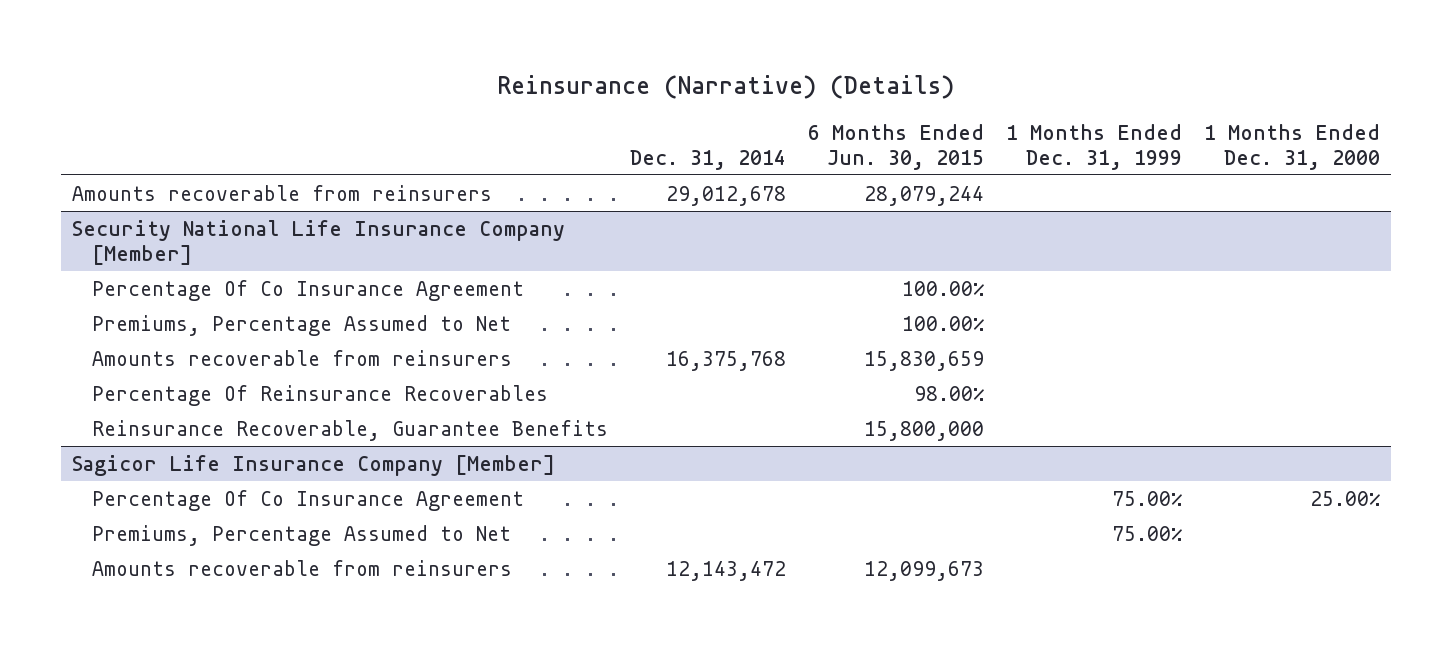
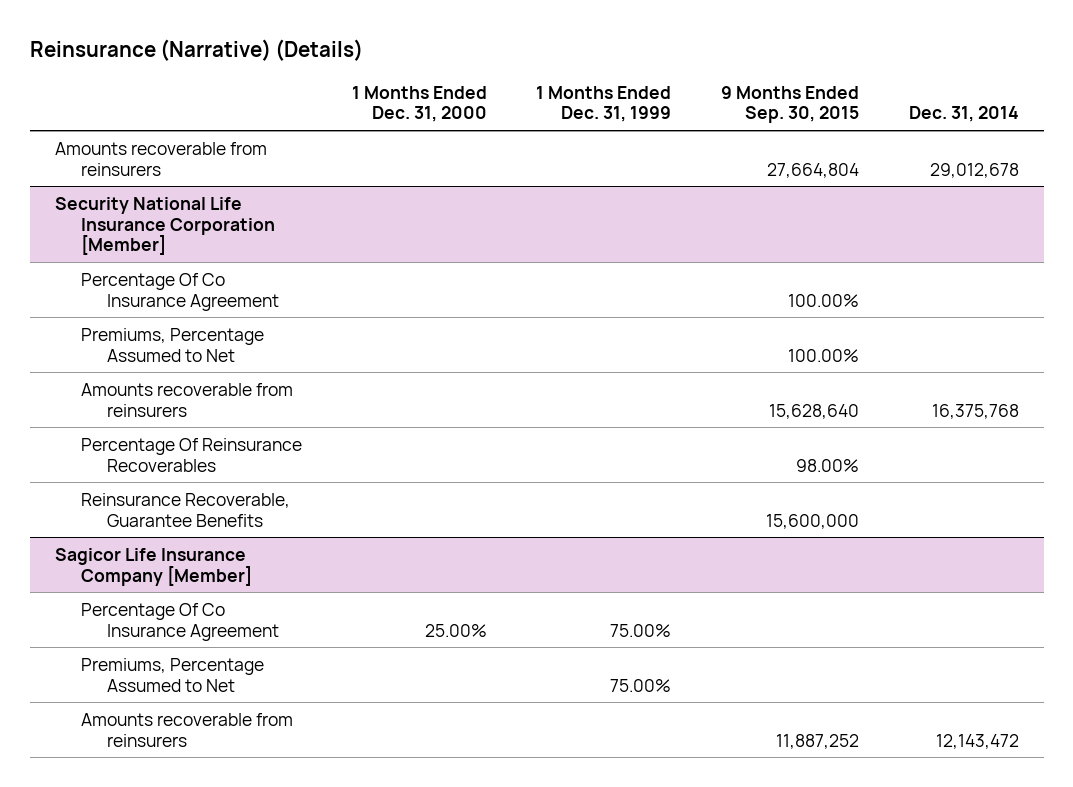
- | Dec. 31, 2014 | 6 Months Ended Jun. 30, 2015 | 1 Months Ended Dec. 31, 1999 | 1 Months Ended Dec. 31, 2000
+ | 1 Months Ended Dec. 31, 2000 | 1 Months Ended Dec. 31, 1999 | 9 Months Ended Sep. 30, 2015 | Dec. 31, 2014
- Security National Life Insurance Company [Member]
+ Security National Life Insurance Corporation [Member]

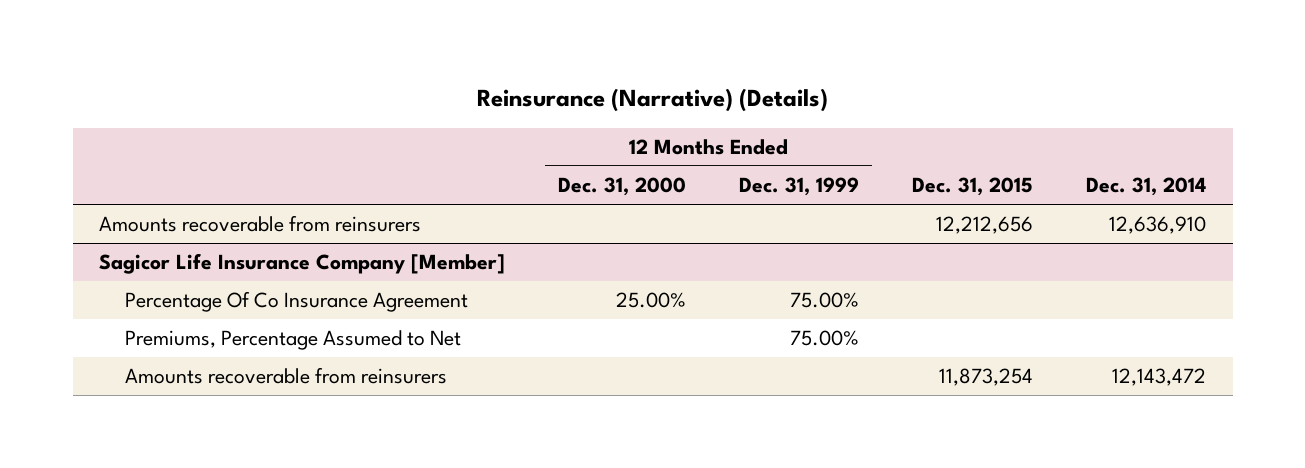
- | 1 Months Ended Dec. 31, 2000 | 1 Months Ended Dec. 31, 1999 | 9 Months Ended Sep. 30, 2015 | Dec. 31, 2014
+ | 12 Months Ended Dec. 31, 2000 | 12 Months Ended Dec. 31, 1999 | Dec. 31, 2015 | Dec. 31, 2014
- Amounts recoverable from reinsurers | | | 27,664,804 | 29,012,678
- Security National Life Insurance Corporation [Member]
- Percentage Of Co Insurance Agreement | | | 100.00% |
- Premiums, Percentage Assumed to Net | | | 100.00% |
- Amounts recoverable from reinsurers | | | 15,628,640 | 16,375,768
- Percentage Of Reinsurance Recoverables | | | 98.00% |
- Reinsurance Recoverable, Guarantee Benefits | | | 15,600,000 |
+ Amounts recoverable from reinsurers | | | 12,212,656 | 12,636,910

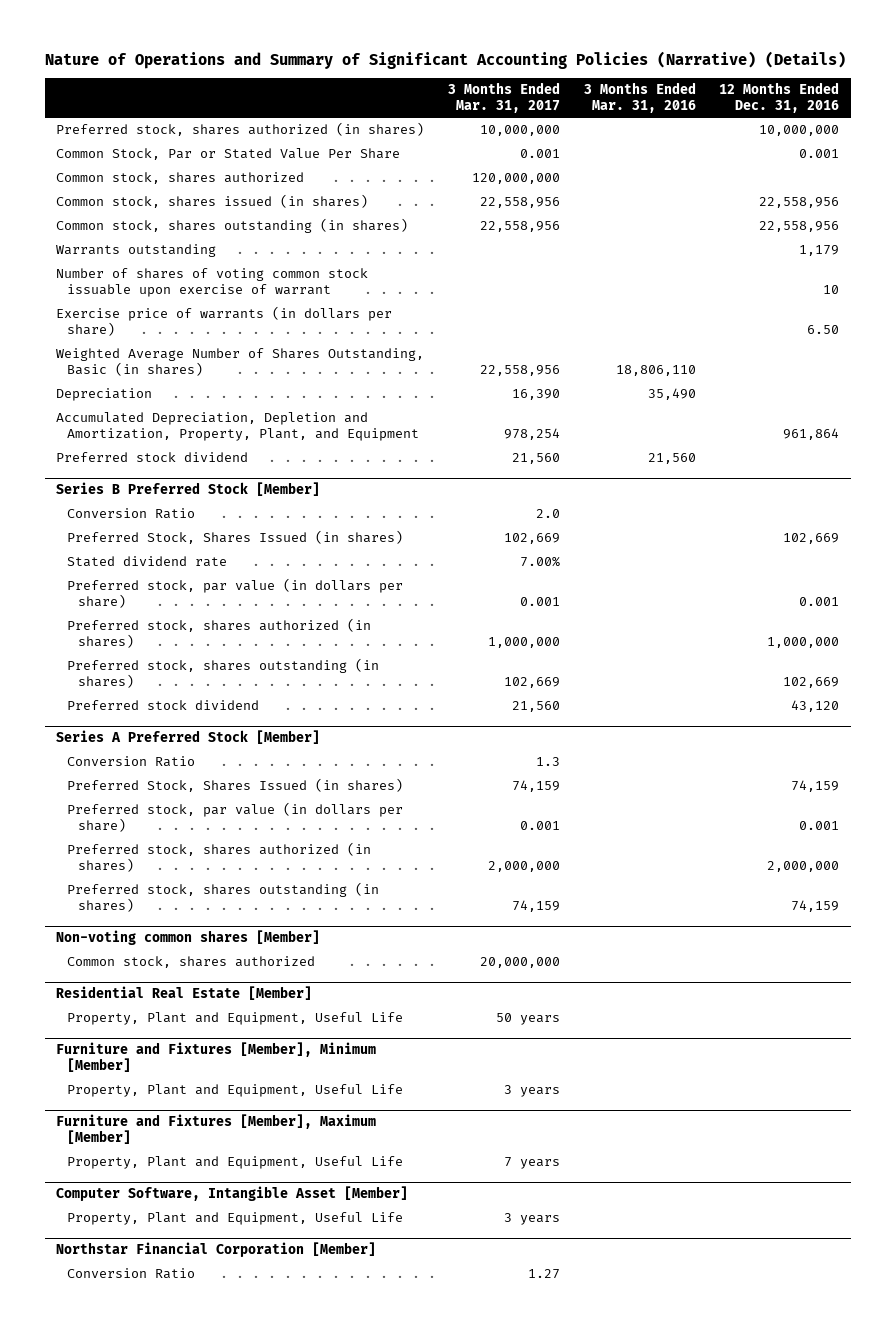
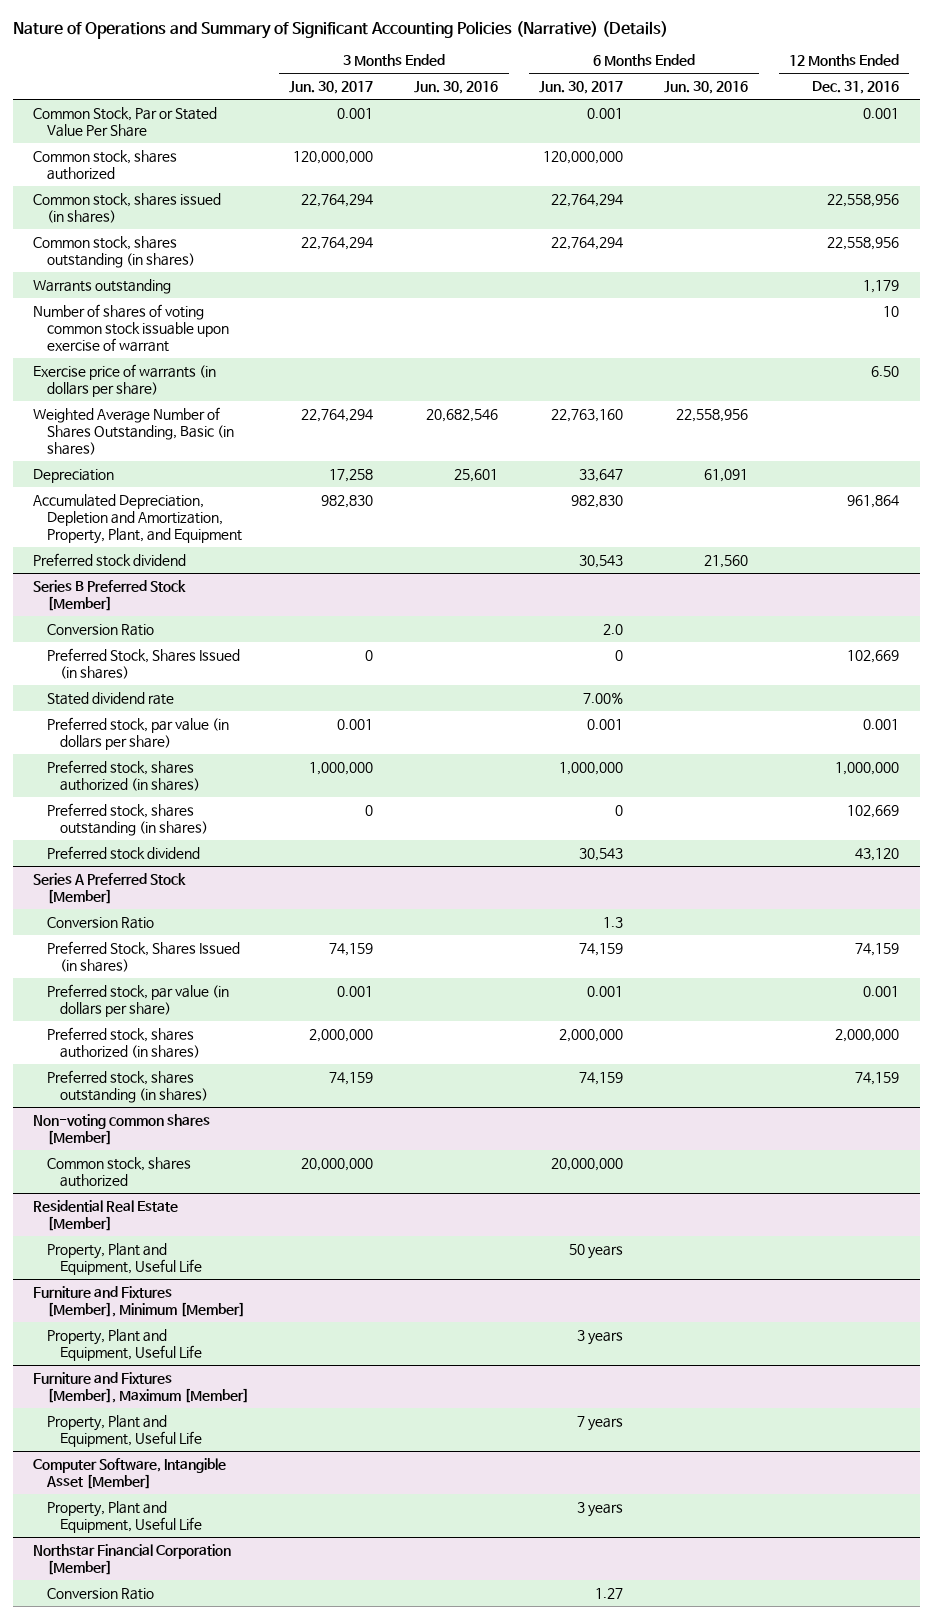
- | 3 Months Ended Mar. 31, 2017 | 3 Months Ended Mar. 31, 2016 | 12 Months Ended Dec. 31, 2016
+ | 3 Months Ended Jun. 30, 2017 | 3 Months Ended Jun. 30, 2016 | 6 Months Ended Jun. 30, 2017 | 6 Months Ended Jun. 30, 2016 | 12 Months Ended Dec. 31, 2016
- Preferred stock, shares authorized (in shares) | 10,000,000 | | 10,000,000

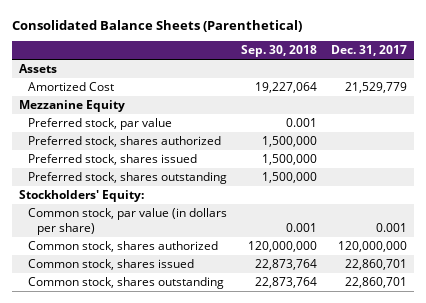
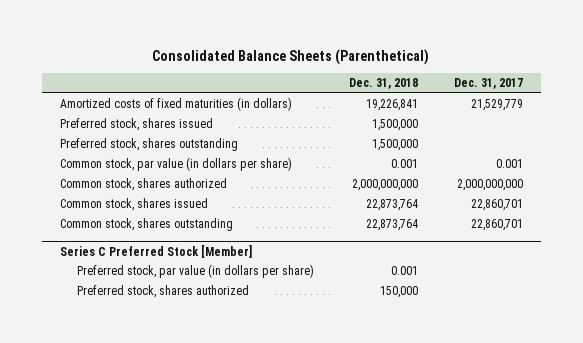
- | Sep. 30, 2018 | Dec. 31, 2017
+ | Dec. 31, 2018 | Dec. 31, 2017
- Assets
- Amortized Cost | 19,227,064 | 21,529,779
- Mezzanine Equity
- Preferred stock, par value | 0.001 |
- Preferred stock, shares authorized | 1,500,000 |
+ Amortized costs of fixed maturities (in dollars) | 19,226,841 | 21,529,779
- Stockholders' Equity:
- Common stock, shares authorized | 120,000,000 | 120,000,000
+ Common stock, shares authorized | 2,000,000,000 | 2,000,000,000
+ Series C Preferred Stock [Member]
+ Preferred stock, par value (in dollars per share) | 0.001 |
+ Preferred stock, shares authorized | 150,000 |

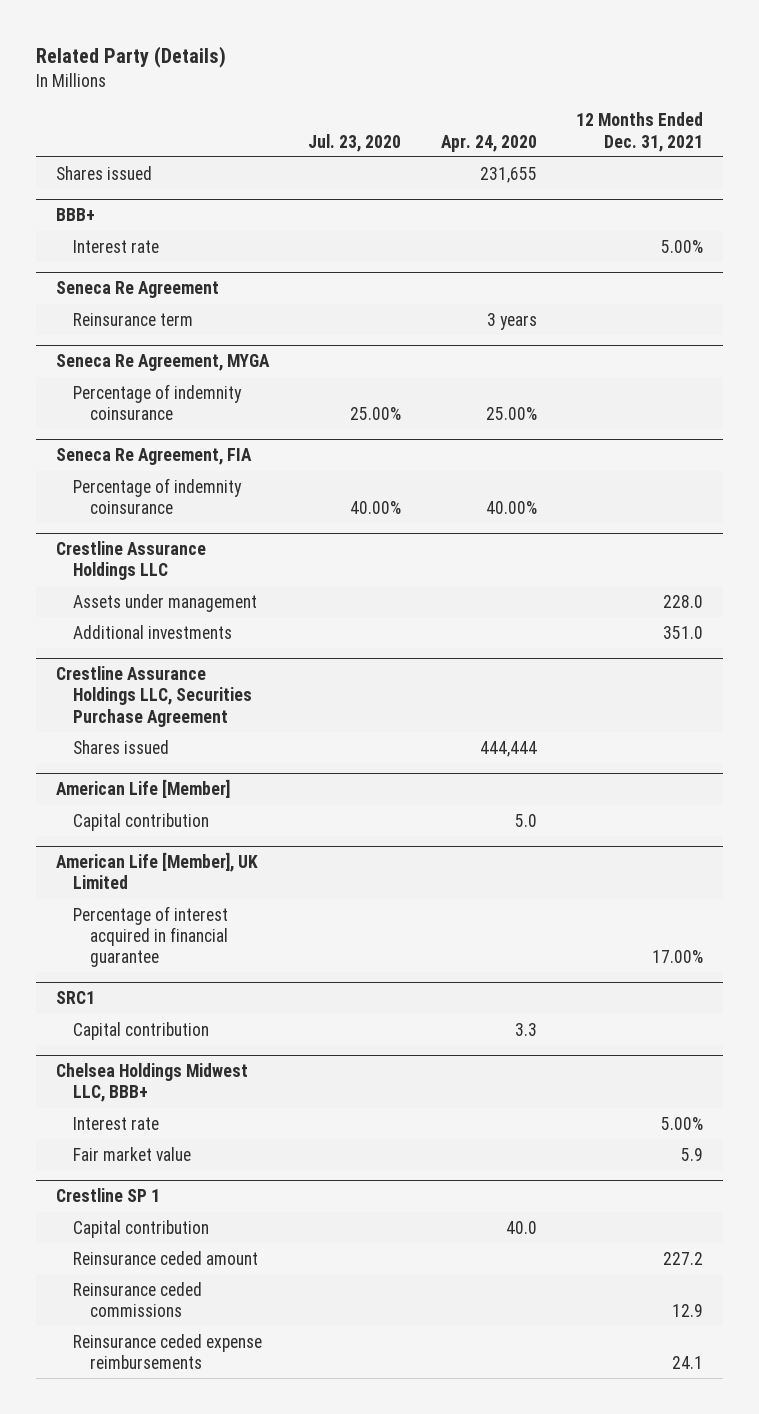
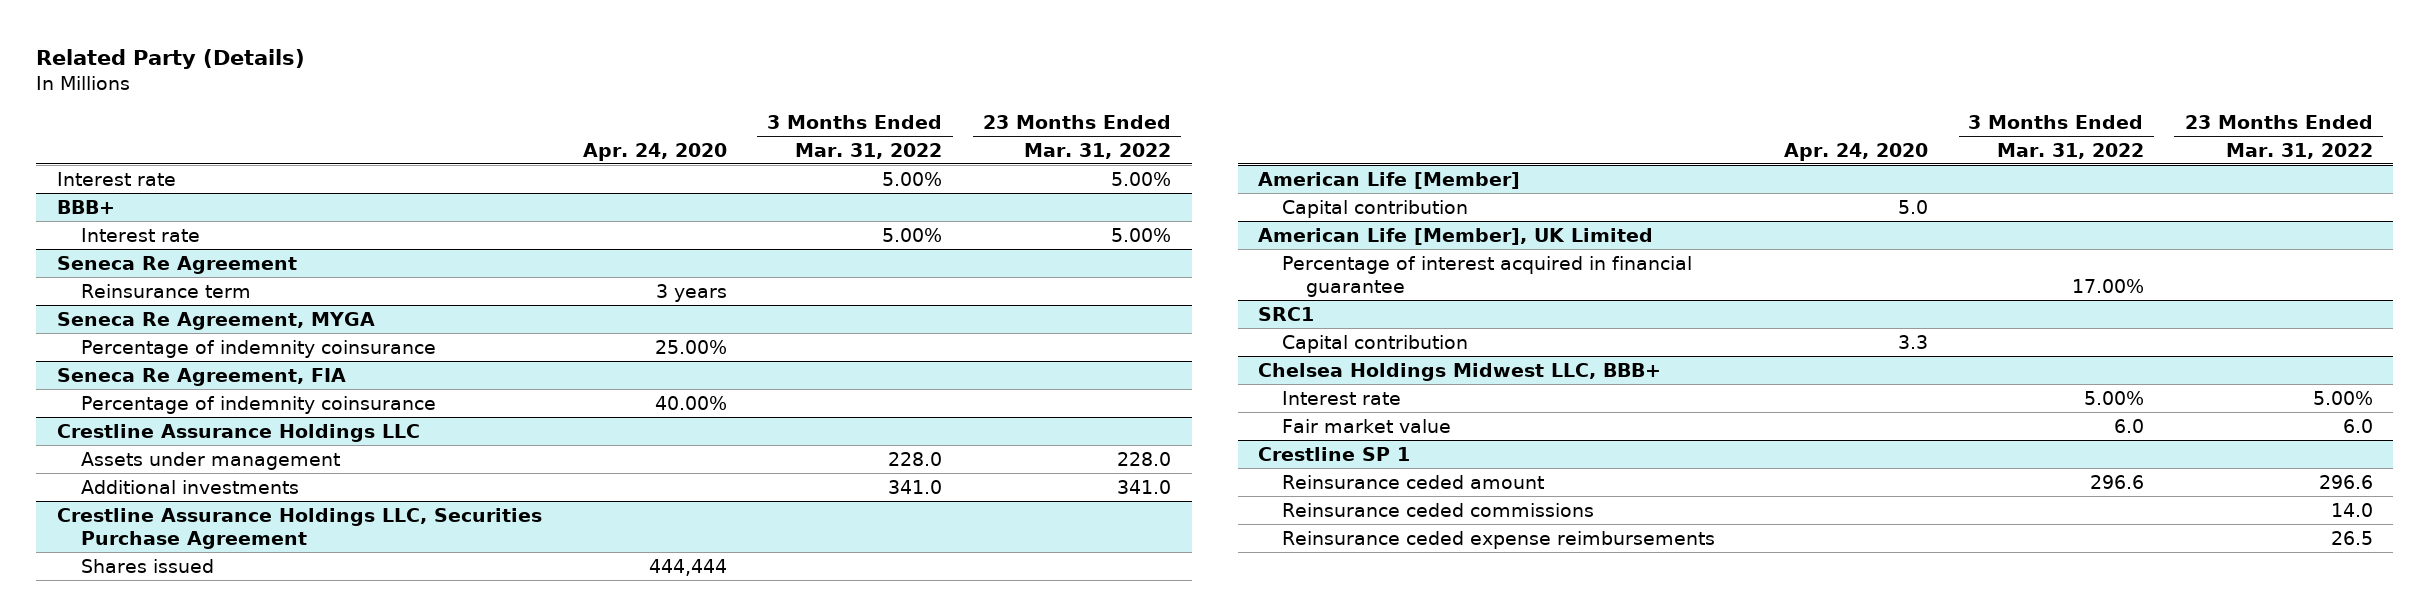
- | Jul. 23, 2020 | Apr. 24, 2020 | 12 Months Ended Dec. 31, 2021
+ | Apr. 24, 2020 | 3 Months Ended Mar. 31, 2022 | 23 Months Ended Mar. 31, 2022
- Shares issued | | 231,655 |
+ Interest rate | | 5.00% | 5.00%
@ Crestline SP 1
- Capital contribution | | 40.0 |

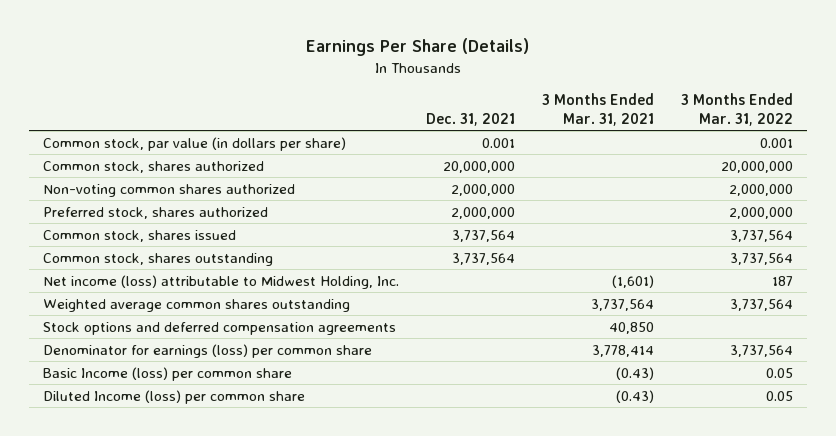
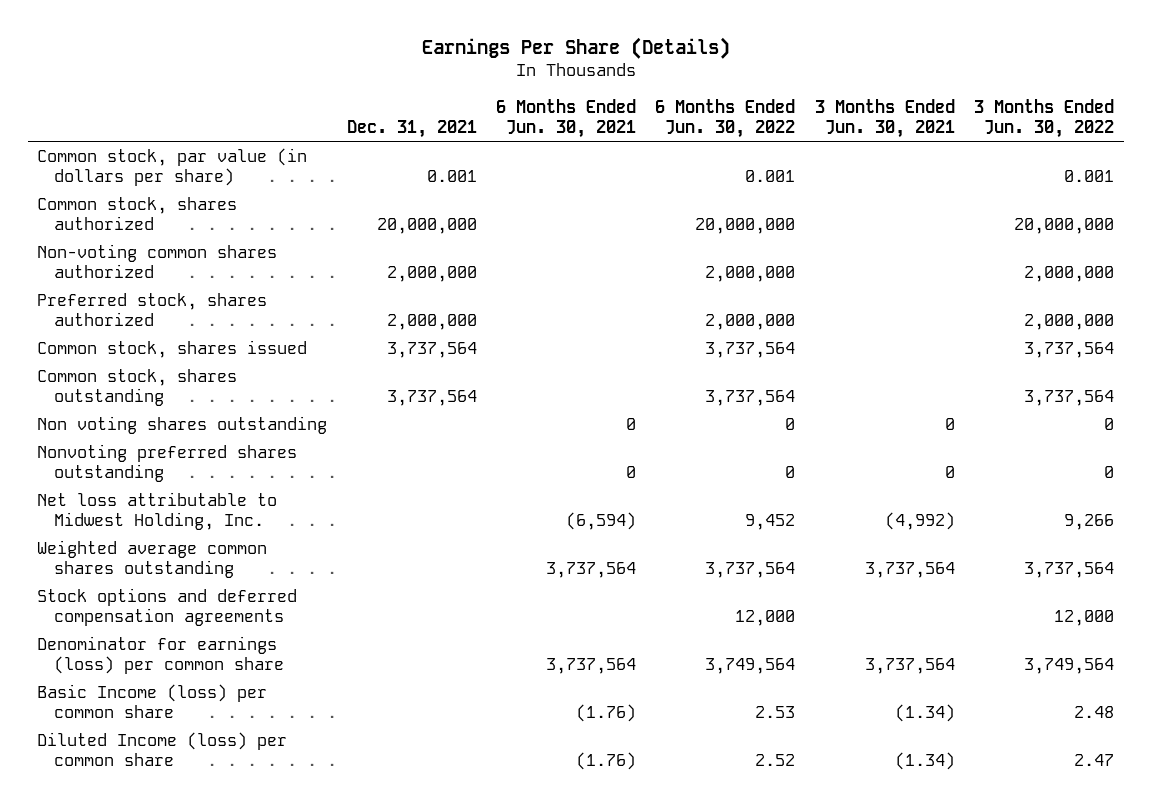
- | Dec. 31, 2021 | 3 Months Ended Mar. 31, 2021 | 3 Months Ended Mar. 31, 2022
+ | Dec. 31, 2021 | 6 Months Ended Jun. 30, 2021 | 6 Months Ended Jun. 30, 2022 | 3 Months Ended Jun. 30, 2021 | 3 Months Ended Jun. 30, 2022
- Net income (loss) attributable to Midwest Holding, Inc. | | (1,601) | 187
+ Non voting shares outstanding | | 0 | 0 | 0 | 0
+ Nonvoting preferred shares outstanding | | 0 | 0 | 0 | 0
+ Net loss attributable to Midwest Holding, Inc. | | (6,594) | 9,452 | (4,992) | 9,266

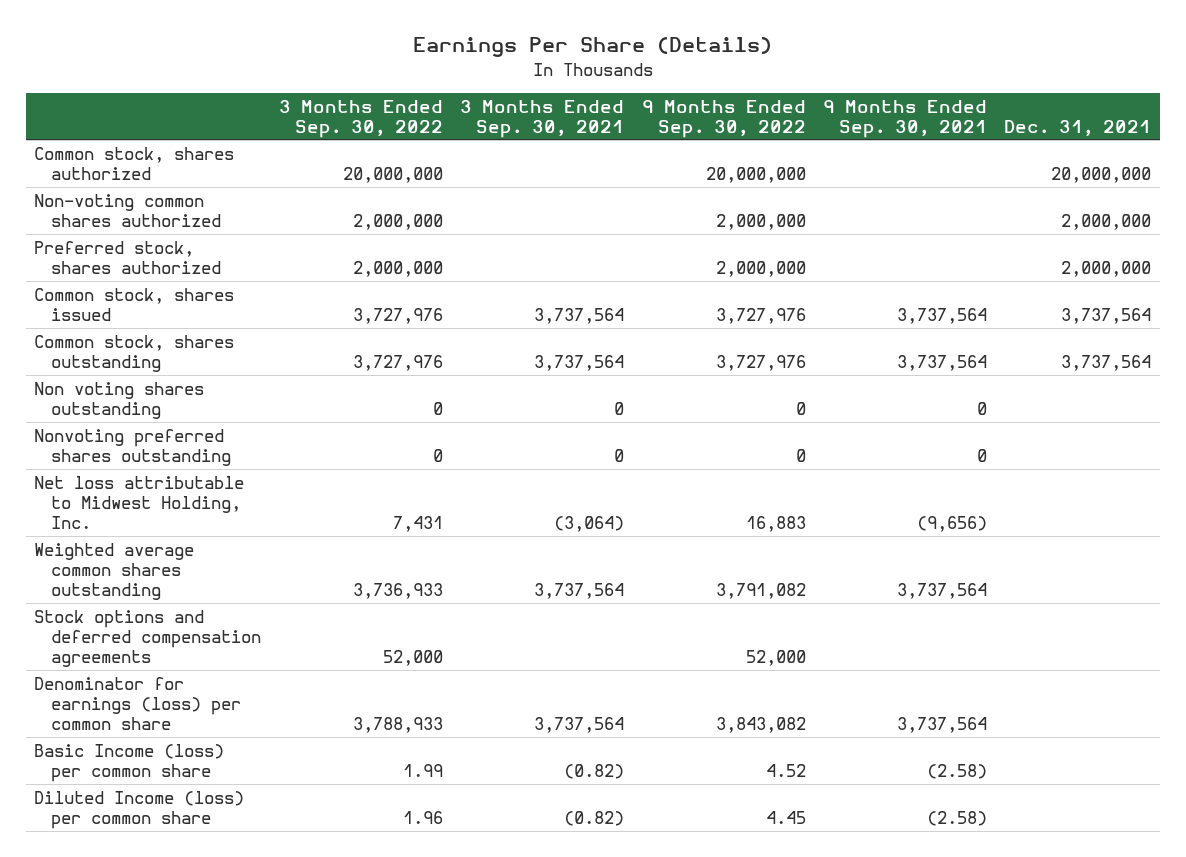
- | Dec. 31, 2021 | 6 Months Ended Jun. 30, 2021 | 6 Months Ended Jun. 30, 2022 | 3 Months Ended Jun. 30, 2021 | 3 Months Ended Jun. 30, 2022
+ | 3 Months Ended Sep. 30, 2022 | 3 Months Ended Sep. 30, 2021 | 9 Months Ended Sep. 30, 2022 | 9 Months Ended Sep. 30, 2021 | Dec. 31, 2021
- Common stock, par value (in dollars per share) | 0.001 | | 0.001 | | 0.001

